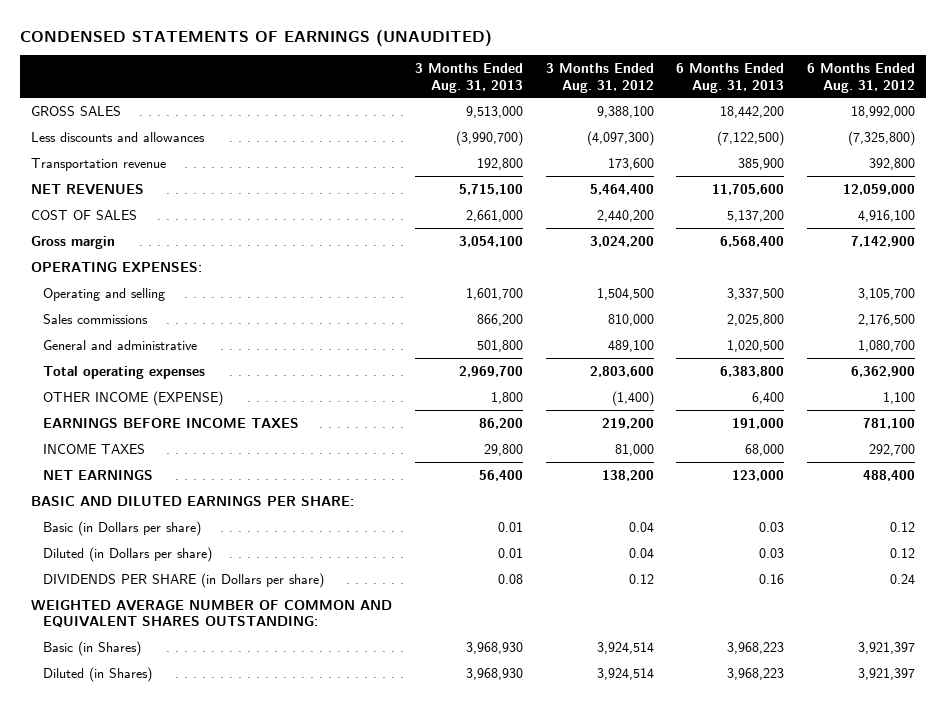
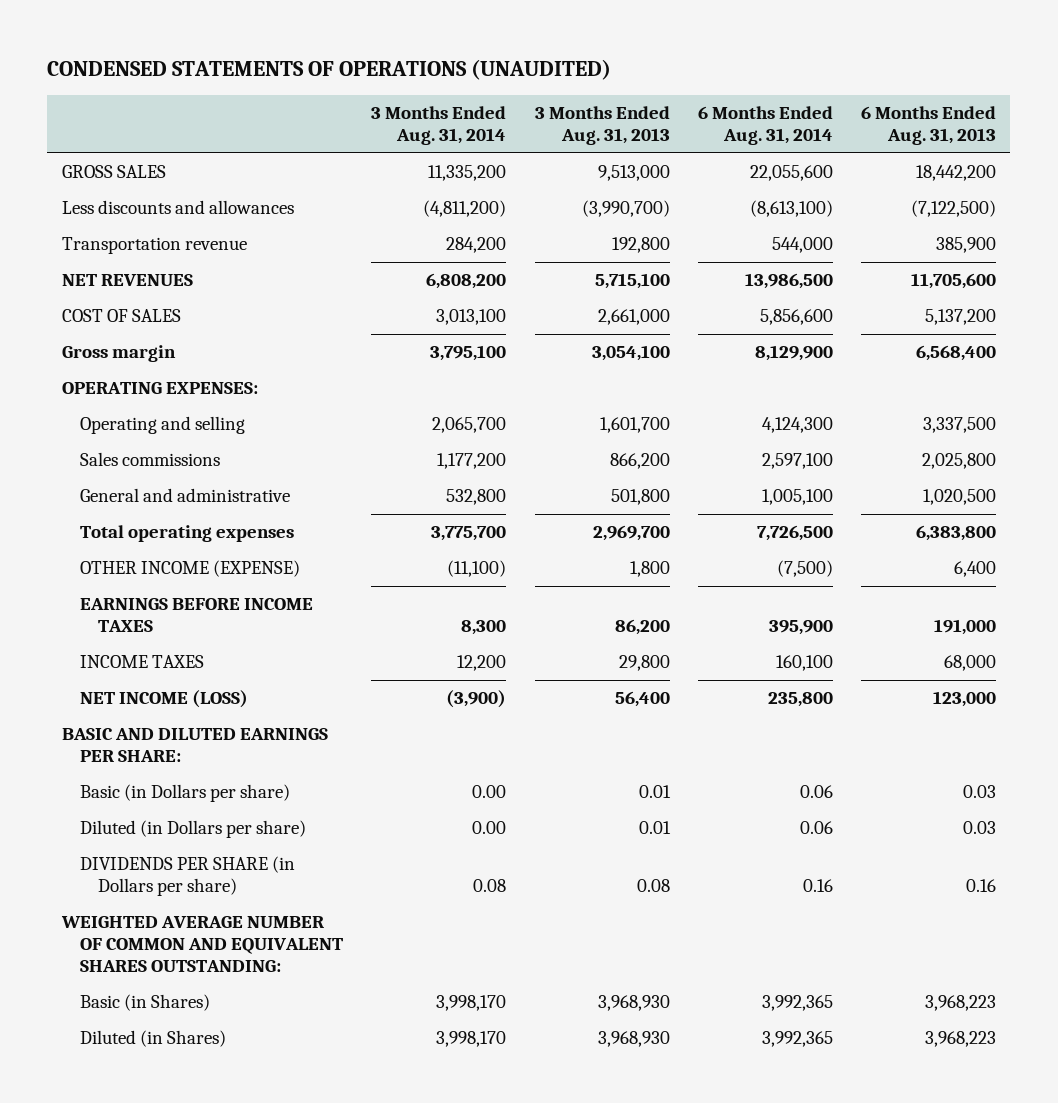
- CONDENSED STATEMENTS OF EARNINGS (UNAUDITED)
+ CONDENSED STATEMENTS OF OPERATIONS (UNAUDITED)
- | 3 Months Ended Aug. 31, 2013 | 3 Months Ended Aug. 31, 2012 | 6 Months Ended Aug. 31, 2013 | 6 Months Ended Aug. 31, 2012
+ | 3 Months Ended Aug. 31, 2014 | 3 Months Ended Aug. 31, 2013 | 6 Months Ended Aug. 31, 2014 | 6 Months Ended Aug. 31, 2013
- NET EARNINGS | 56,400 | 138,200 | 123,000 | 488,400
+ NET INCOME (LOSS) | (3,900) | 56,400 | 235,800 | 123,000

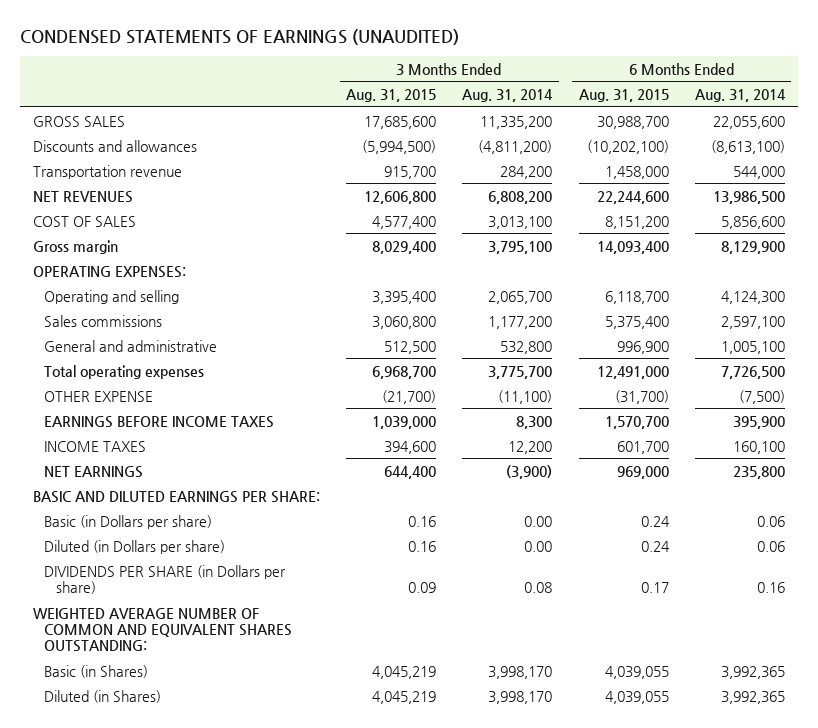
- CONDENSED STATEMENTS OF OPERATIONS (UNAUDITED)
+ CONDENSED STATEMENTS OF EARNINGS (UNAUDITED)
- | 3 Months Ended Aug. 31, 2014 | 3 Months Ended Aug. 31, 2013 | 6 Months Ended Aug. 31, 2014 | 6 Months Ended Aug. 31, 2013
+ | 3 Months Ended Aug. 31, 2015 | 3 Months Ended Aug. 31, 2014 | 6 Months Ended Aug. 31, 2015 | 6 Months Ended Aug. 31, 2014
- Less discounts and allowances | (4,811,200) | (3,990,700) | (8,613,100) | (7,122,500)
+ Discounts and allowances | (5,994,500) | (4,811,200) | (10,202,100) | (8,613,100)
- OTHER INCOME (EXPENSE) | (11,100) | 1,800 | (7,500) | 6,400
+ OTHER EXPENSE | (21,700) | (11,100) | (31,700) | (7,500)
- NET INCOME (LOSS) | (3,900) | 56,400 | 235,800 | 123,000
+ NET EARNINGS | 644,400 | (3,900) | 969,000 | 235,800

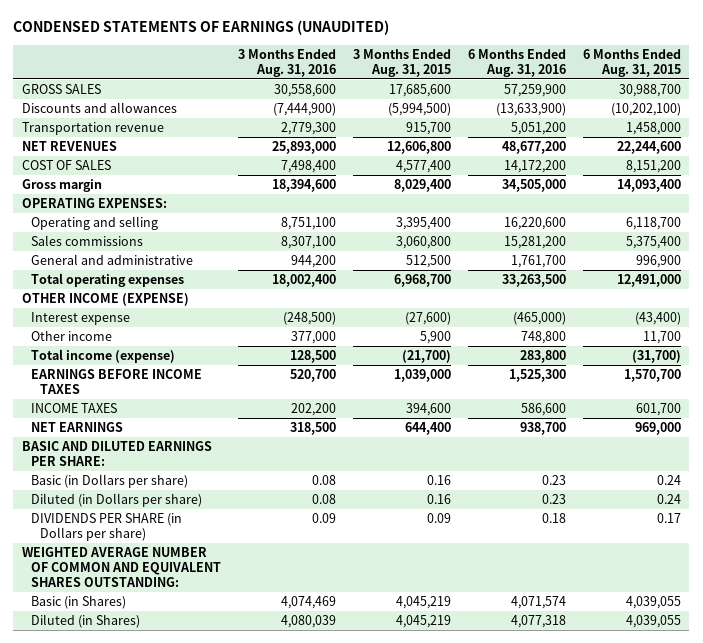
- | 3 Months Ended Aug. 31, 2015 | 3 Months Ended Aug. 31, 2014 | 6 Months Ended Aug. 31, 2015 | 6 Months Ended Aug. 31, 2014
+ | 3 Months Ended Aug. 31, 2016 | 3 Months Ended Aug. 31, 2015 | 6 Months Ended Aug. 31, 2016 | 6 Months Ended Aug. 31, 2015
- OTHER EXPENSE | (21,700) | (11,100) | (31,700) | (7,500)
+ OTHER INCOME (EXPENSE)
+ Interest expense | (248,500) | (27,600) | (465,000) | (43,400)
+ Other income | 377,000 | 5,900 | 748,800 | 11,700
+ Total income (expense) | 128,500 | (21,700) | 283,800 | (31,700)

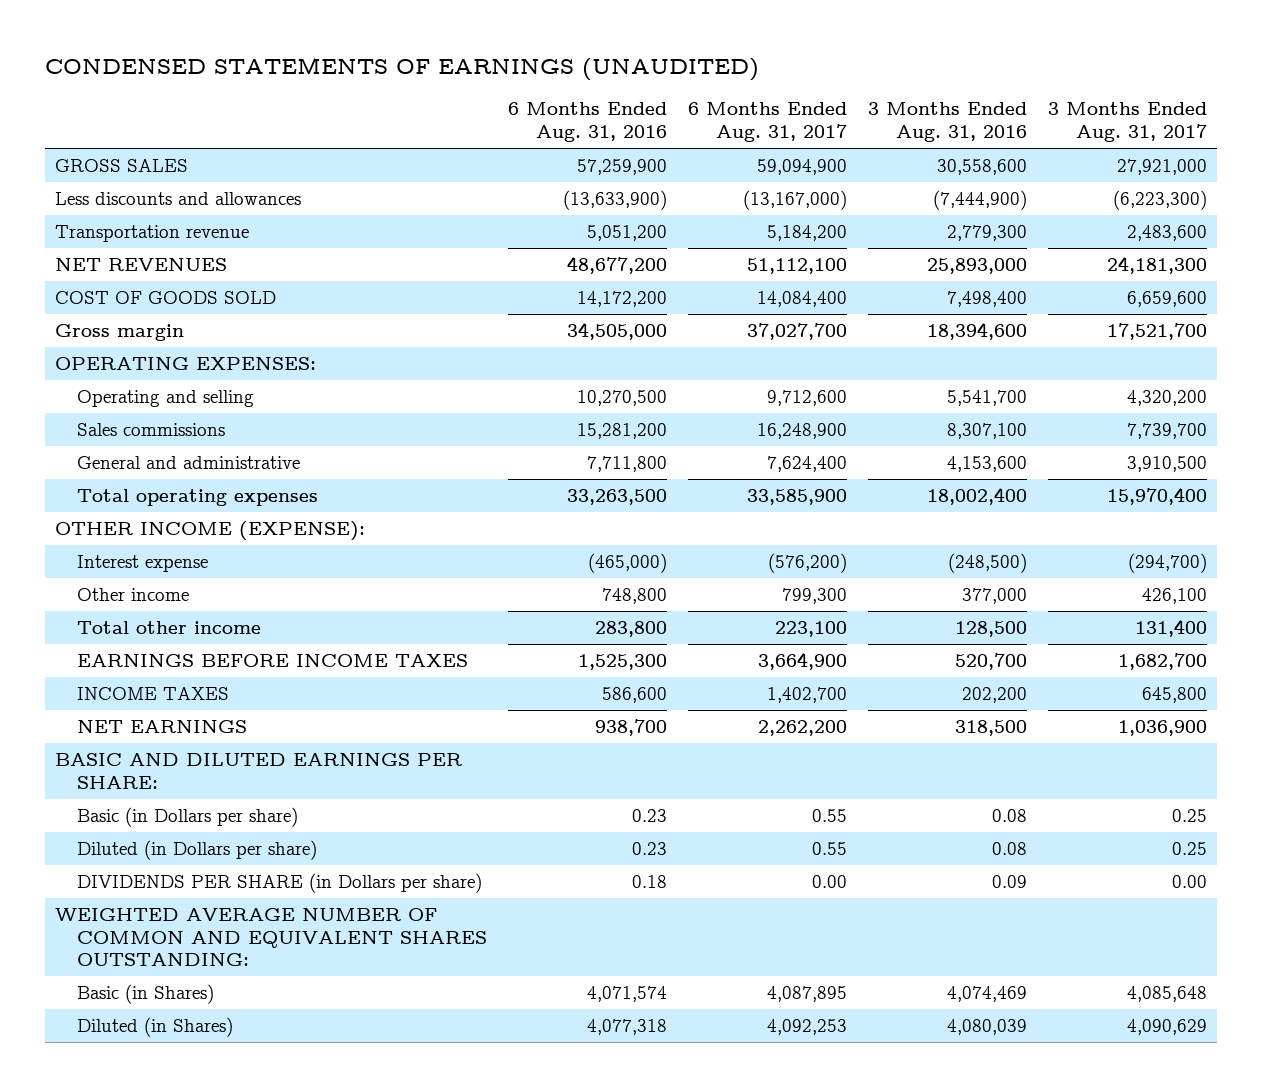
- | 3 Months Ended Aug. 31, 2016 | 3 Months Ended Aug. 31, 2015 | 6 Months Ended Aug. 31, 2016 | 6 Months Ended Aug. 31, 2015
+ | 6 Months Ended Aug. 31, 2016 | 6 Months Ended Aug. 31, 2017 | 3 Months Ended Aug. 31, 2016 | 3 Months Ended Aug. 31, 2017
- Discounts and allowances | (7,444,900) | (5,994,500) | (13,633,900) | (10,202,100)
+ Less discounts and allowances | (13,633,900) | (13,167,000) | (7,444,900) | (6,223,300)
- COST OF SALES | 7,498,400 | 4,577,400 | 14,172,200 | 8,151,200
+ COST OF GOODS SOLD | 14,172,200 | 14,084,400 | 7,498,400 | 6,659,600
- Operating and selling | 8,751,100 | 3,395,400 | 16,220,600 | 6,118,700
+ Operating and selling | 10,270,500 | 9,712,600 | 5,541,700 | 4,320,200
- General and administrative | 944,200 | 512,500 | 1,761,700 | 996,900
+ General and administrative | 7,711,800 | 7,624,400 | 4,153,600 | 3,910,500
- OTHER INCOME (EXPENSE)
+ OTHER INCOME (EXPENSE):
- Total income (expense) | 128,500 | (21,700) | 283,800 | (31,700)
+ Total other income | 283,800 | 223,100 | 128,500 | 131,400

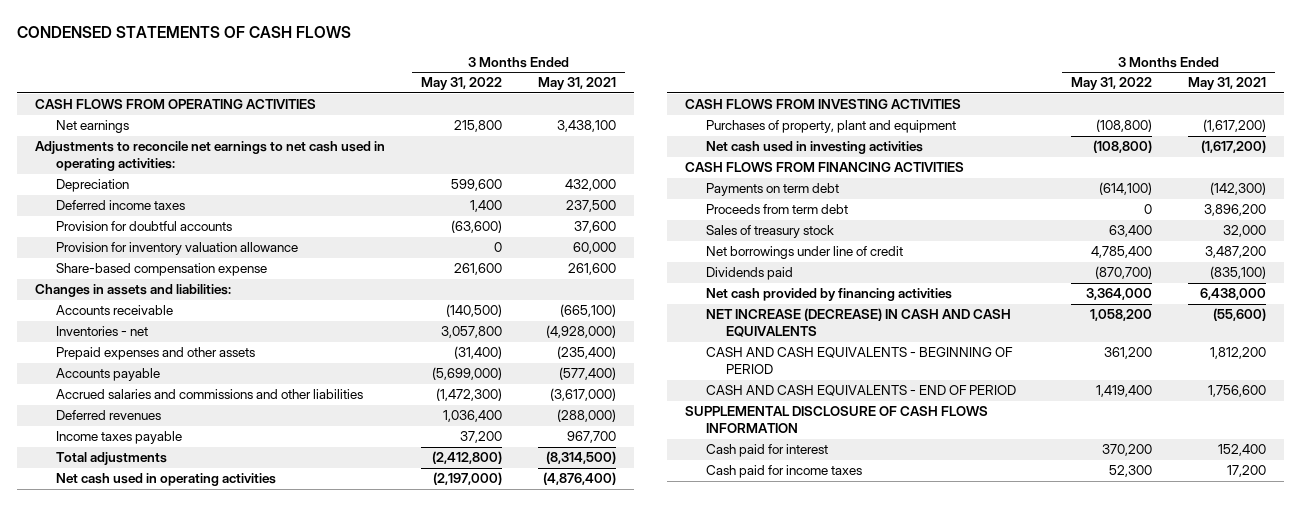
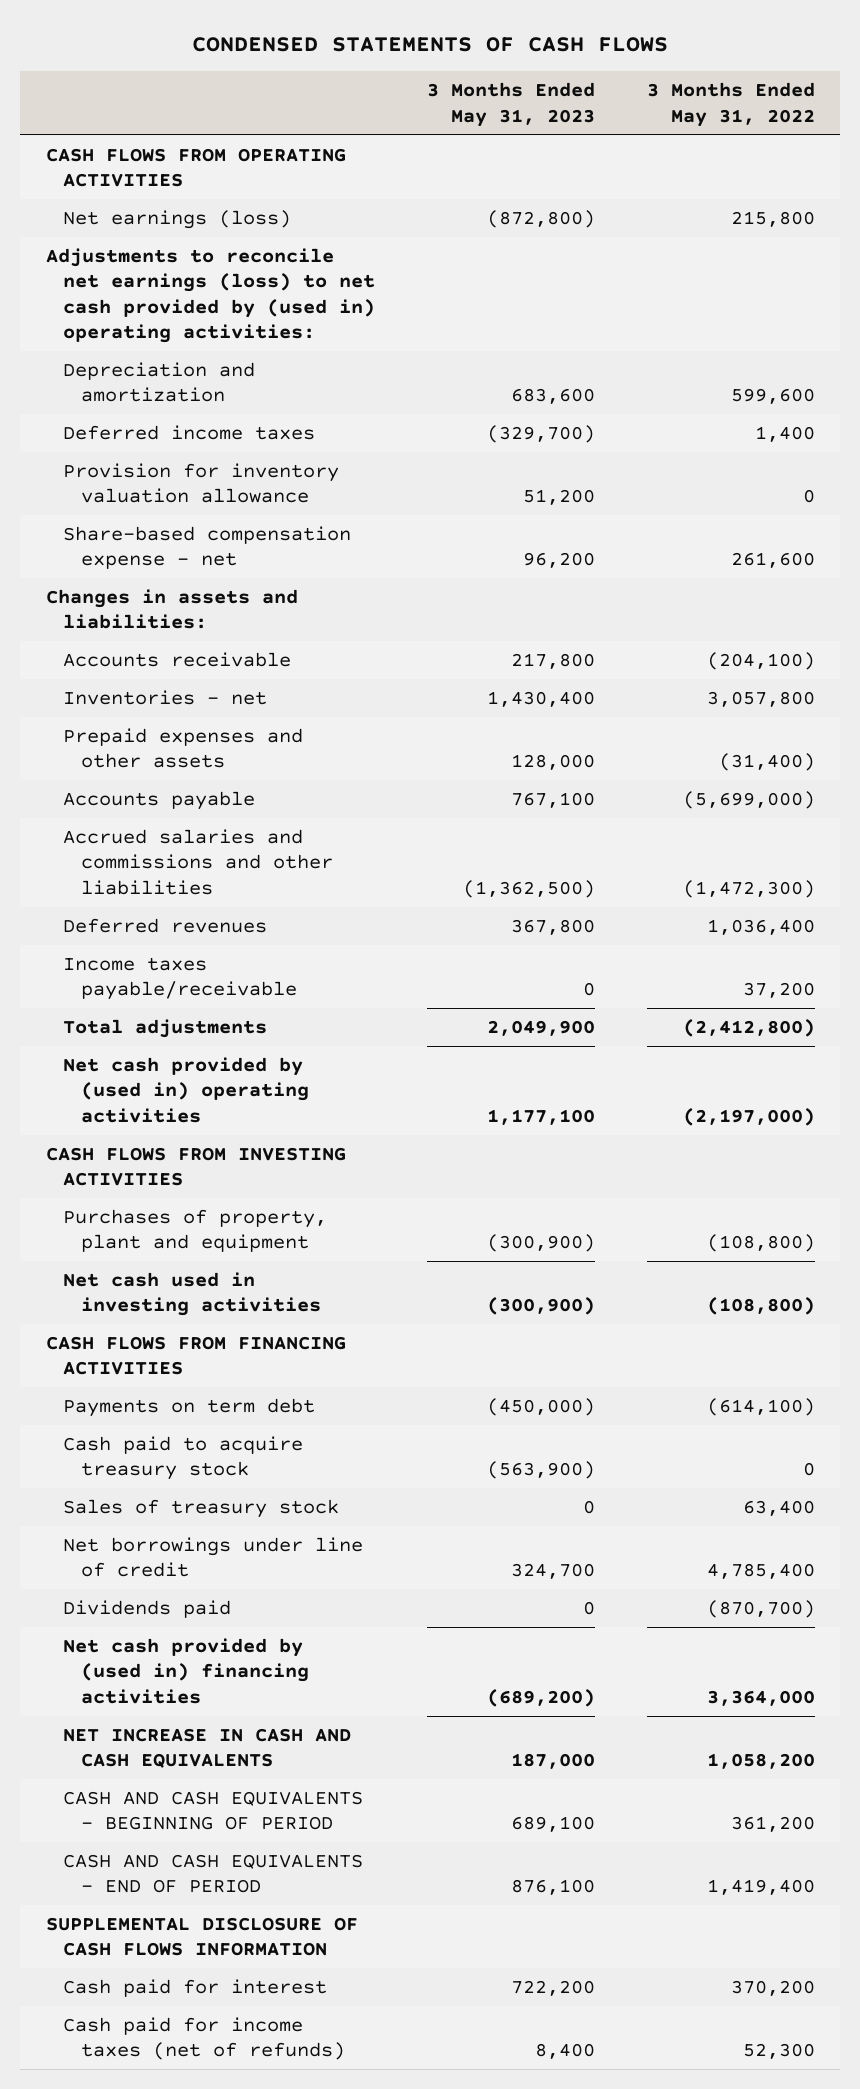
- | 3 Months Ended May 31, 2022 | 3 Months Ended May 31, 2021
+ | 3 Months Ended May 31, 2023 | 3 Months Ended May 31, 2022
- Net earnings | 215,800 | 3,438,100
- Adjustments to reconcile net earnings to net cash used in operating activities:
- Depreciation | 599,600 | 432,000
+ Net earnings (loss) | (872,800) | 215,800
+ Adjustments to reconcile net earnings (loss) to net cash provided by (used in) operating activities:
+ Depreciation and amortization | 683,600 | 599,600
- Provision for doubtful accounts | (63,600) | 37,600
- Share-based compensation expense | 261,600 | 261,600
+ Share-based compensation expense - net | 96,200 | 261,600
- Accounts receivable | (140,500) | (665,100)
+ Accounts receivable | 217,800 | (204,100)
- Income taxes payable | 37,200 | 967,700
+ Income taxes payable/receivable | 0 | 37,200
- Net cash used in operating activities | (2,197,000) | (4,876,400)
+ Net cash provided by (used in) operating activities | 1,177,100 | (2,197,000)
- Proceeds from term debt | 0 | 3,896,200
+ Cash paid to acquire treasury stock | (563,900) | 0
- Net cash provided by financing activities | 3,364,000 | 6,438,000
- NET INCREASE (DECREASE) IN CASH AND CASH EQUIVALENTS | 1,058,200 | (55,600)
+ Net cash provided by (used in) financing activities | (689,200) | 3,364,000
+ NET INCREASE IN CASH AND CASH EQUIVALENTS | 187,000 | 1,058,200
- Cash paid for income taxes | 52,300 | 17,200
+ Cash paid for income taxes (net of refunds) | 8,400 | 52,300

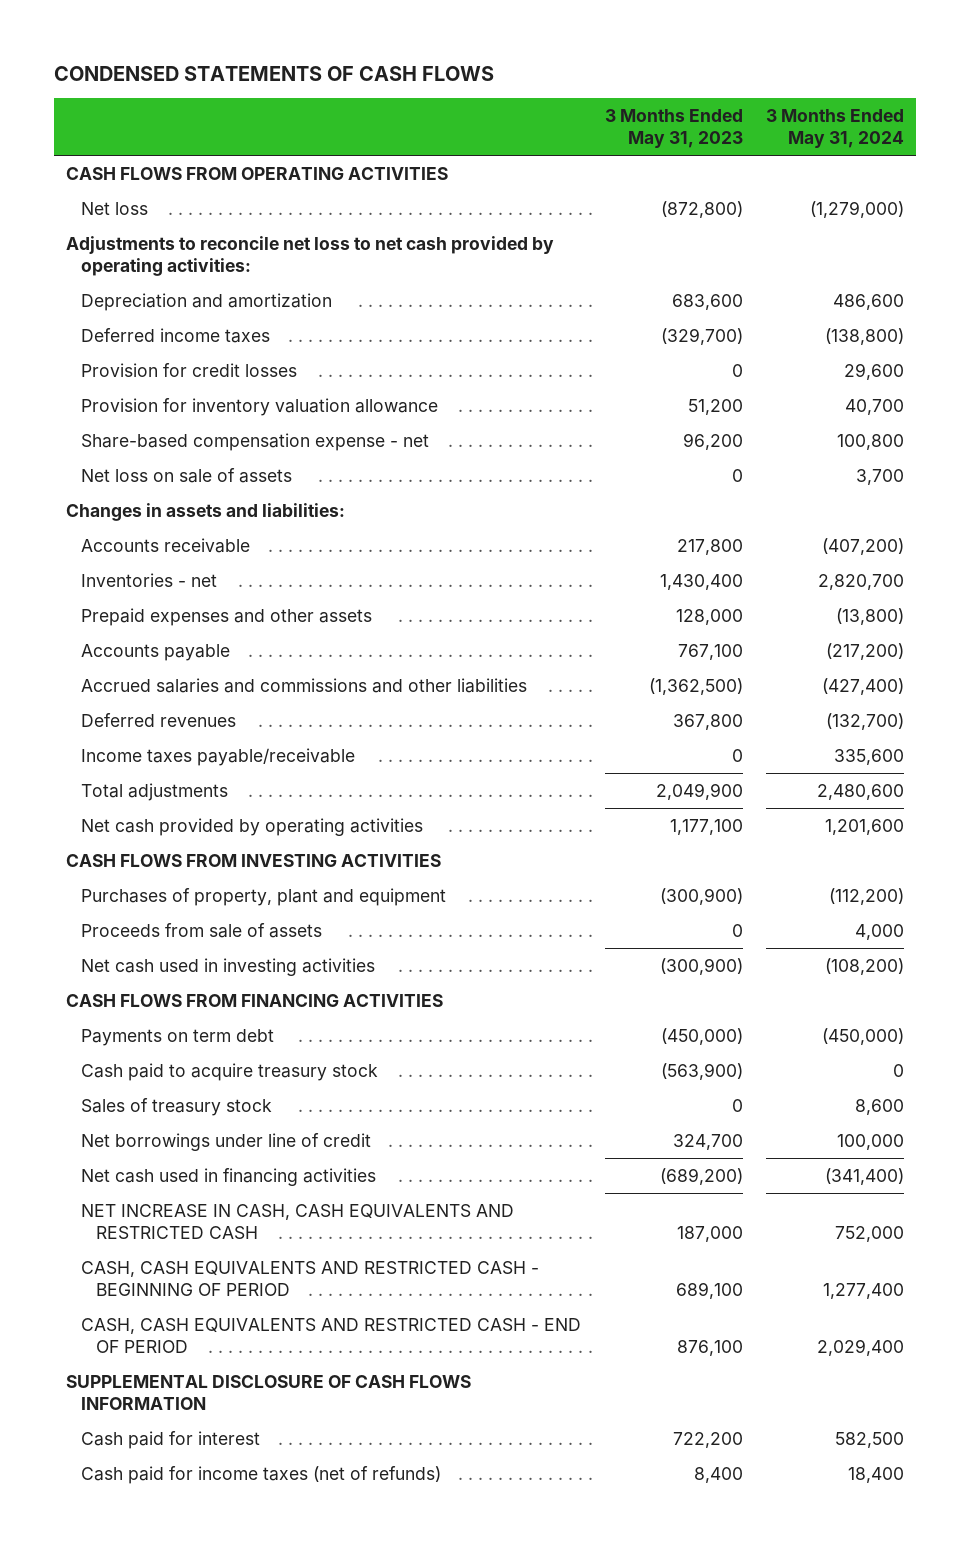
- | 3 Months Ended May 31, 2023 | 3 Months Ended May 31, 2022
+ | 3 Months Ended May 31, 2023 | 3 Months Ended May 31, 2024
- Net earnings (loss) | (872,800) | 215,800
- Adjustments to reconcile net earnings (loss) to net cash provided by (used in) operating activities:
+ Net loss | (872,800) | (1,279,000)
+ Adjustments to reconcile net loss to net cash provided by operating activities:
+ Provision for credit losses | 0 | 29,600
+ Net loss on sale of assets | 0 | 3,700
- Net cash provided by (used in) operating activities | 1,177,100 | (2,197,000)
+ Net cash provided by operating activities | 1,177,100 | 1,201,600
+ Proceeds from sale of assets | 0 | 4,000
- Dividends paid | 0 | (870,700)
- Net cash provided by (used in) financing activities | (689,200) | 3,364,000
- NET INCREASE IN CASH AND CASH EQUIVALENTS | 187,000 | 1,058,200
- CASH AND CASH EQUIVALENTS - BEGINNING OF PERIOD | 689,100 | 361,200
- CASH AND CASH EQUIVALENTS - END OF PERIOD | 876,100 | 1,419,400
+ Net cash used in financing activities | (689,200) | (341,400)
+ NET INCREASE IN CASH, CASH EQUIVALENTS AND RESTRICTED CASH | 187,000 | 752,000
+ CASH, CASH EQUIVALENTS AND RESTRICTED CASH - BEGINNING OF PERIOD | 689,100 | 1,277,400
+ CASH, CASH EQUIVALENTS AND RESTRICTED CASH - END OF PERIOD | 876,100 | 2,029,400

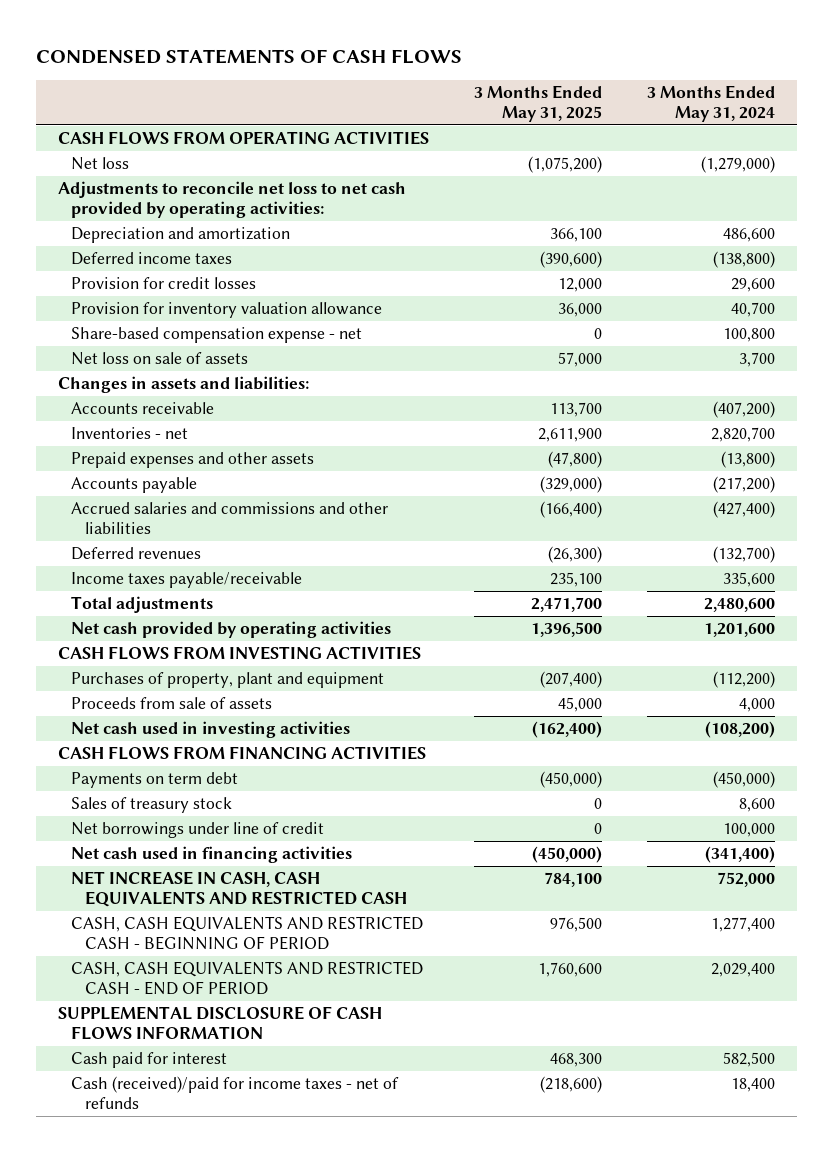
- | 3 Months Ended May 31, 2023 | 3 Months Ended May 31, 2024
+ | 3 Months Ended May 31, 2025 | 3 Months Ended May 31, 2024
- Cash paid to acquire treasury stock | (563,900) | 0
- Cash paid for income taxes (net of refunds) | 8,400 | 18,400
+ Cash (received)/paid for income taxes - net of refunds | (218,600) | 18,400

